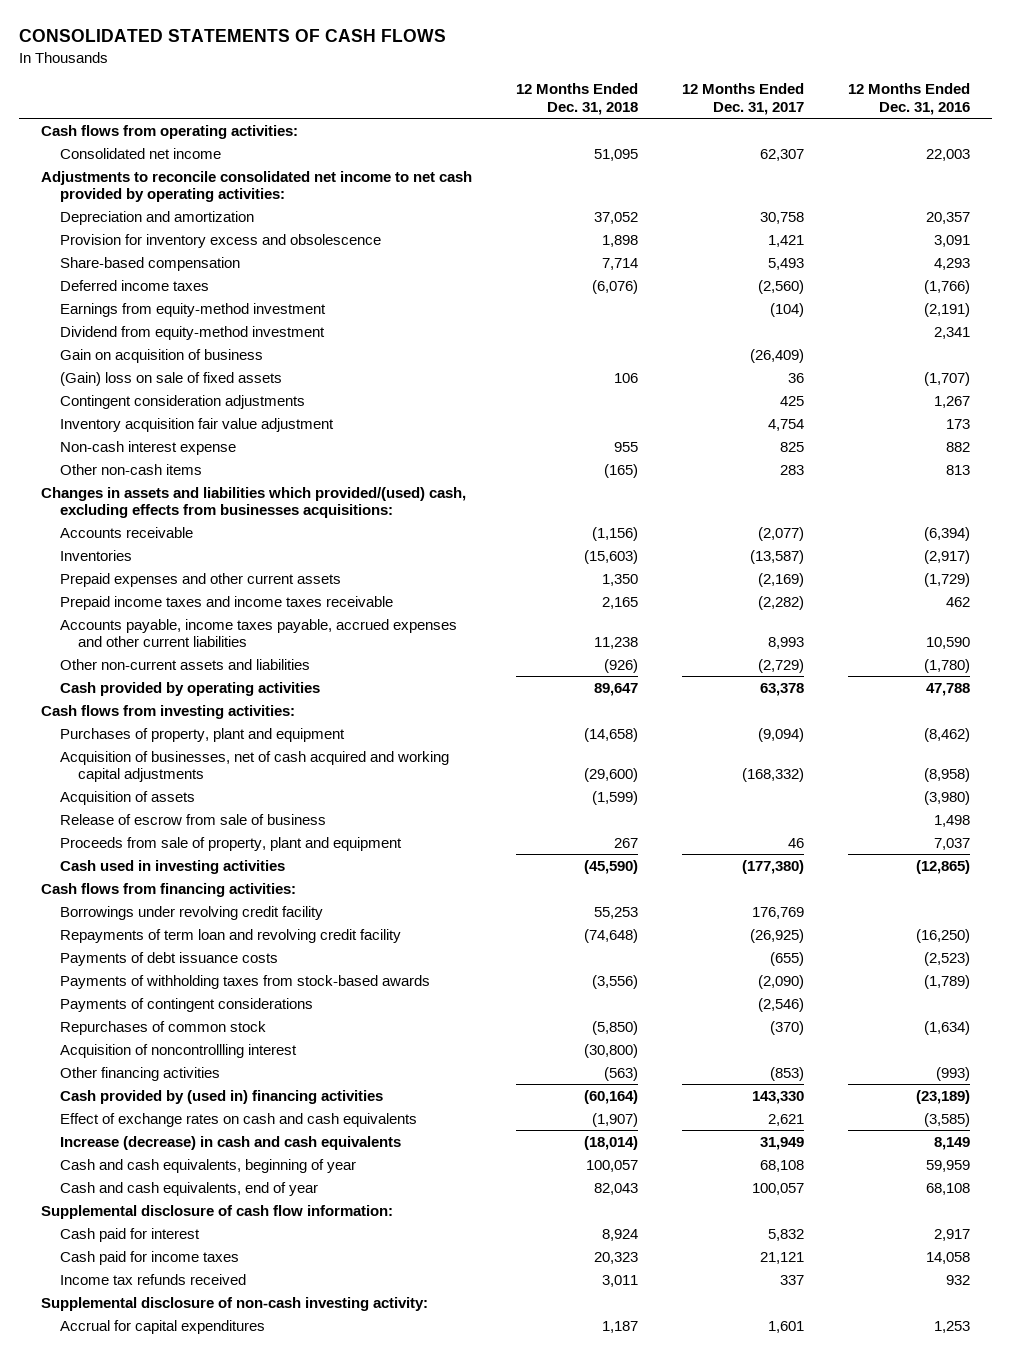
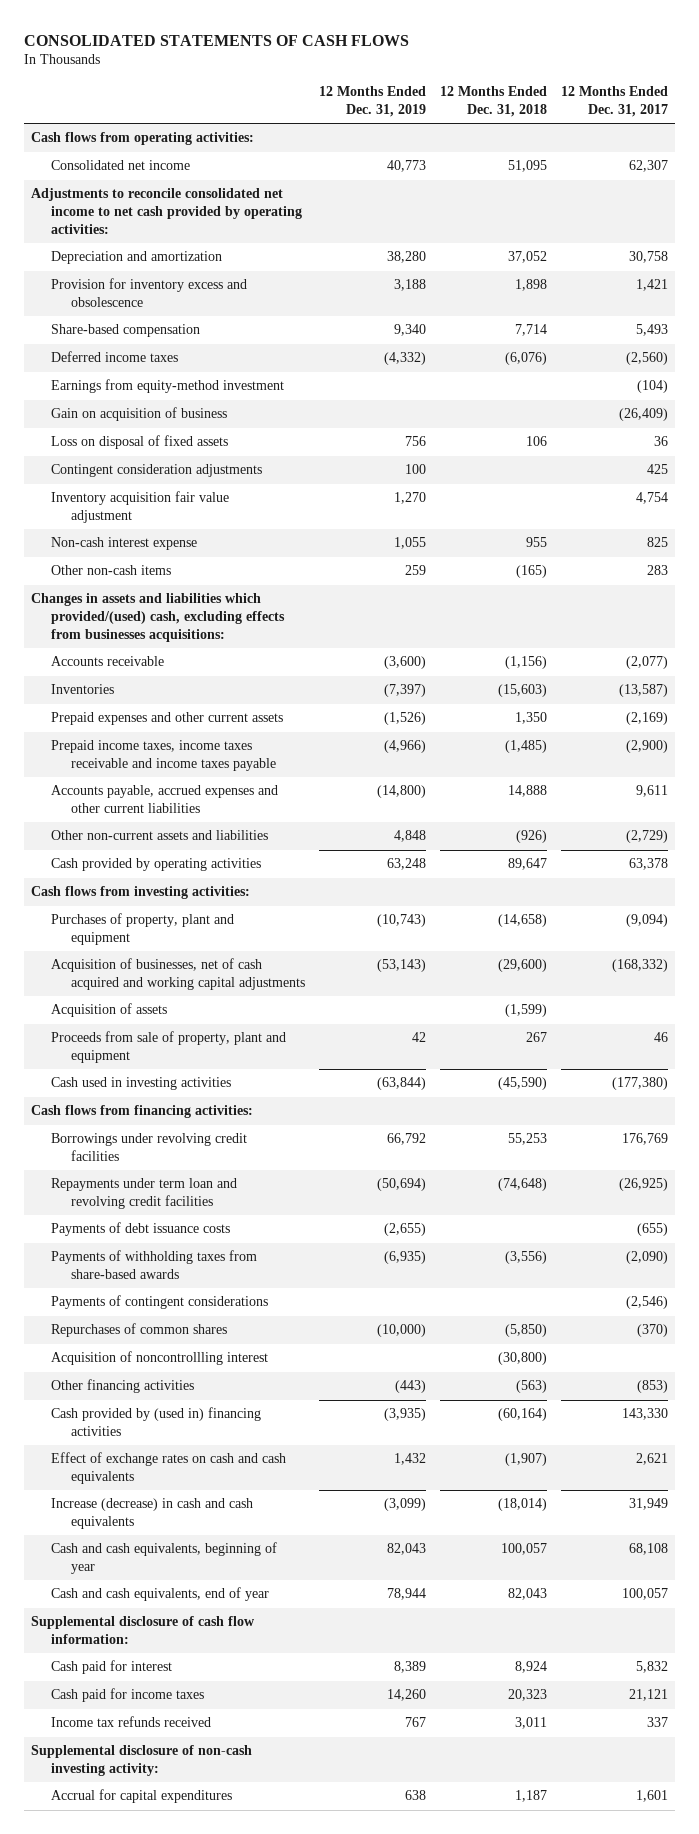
- | 12 Months Ended Dec. 31, 2018 | 12 Months Ended Dec. 31, 2017 | 12 Months Ended Dec. 31, 2016
+ | 12 Months Ended Dec. 31, 2019 | 12 Months Ended Dec. 31, 2018 | 12 Months Ended Dec. 31, 2017
- Dividend from equity-method investment | | | 2,341
- (Gain) loss on sale of fixed assets | 106 | 36 | (1,707)
+ Loss on disposal of fixed assets | 756 | 106 | 36
- Prepaid income taxes and income taxes receivable | 2,165 | (2,282) | 462
- Accounts payable, income taxes payable, accrued expenses and other current liabilities | 11,238 | 8,993 | 10,590
+ Prepaid income taxes, income taxes receivable and income taxes payable | (4,966) | (1,485) | (2,900)
+ Accounts payable, accrued expenses and other current liabilities | (14,800) | 14,888 | 9,611
- Release of escrow from sale of business | | | 1,498
- Borrowings under revolving credit facility | 55,253 | 176,769 |
- Repayments of term loan and revolving credit facility | (74,648) | (26,925) | (16,250)
+ Borrowings under revolving credit facilities | 66,792 | 55,253 | 176,769
+ Repayments under term loan and revolving credit facilities | (50,694) | (74,648) | (26,925)
- Payments of withholding taxes from stock-based awards | (3,556) | (2,090) | (1,789)
+ Payments of withholding taxes from share-based awards | (6,935) | (3,556) | (2,090)
- Repurchases of common stock | (5,850) | (370) | (1,634)
+ Repurchases of common shares | (10,000) | (5,850) | (370)

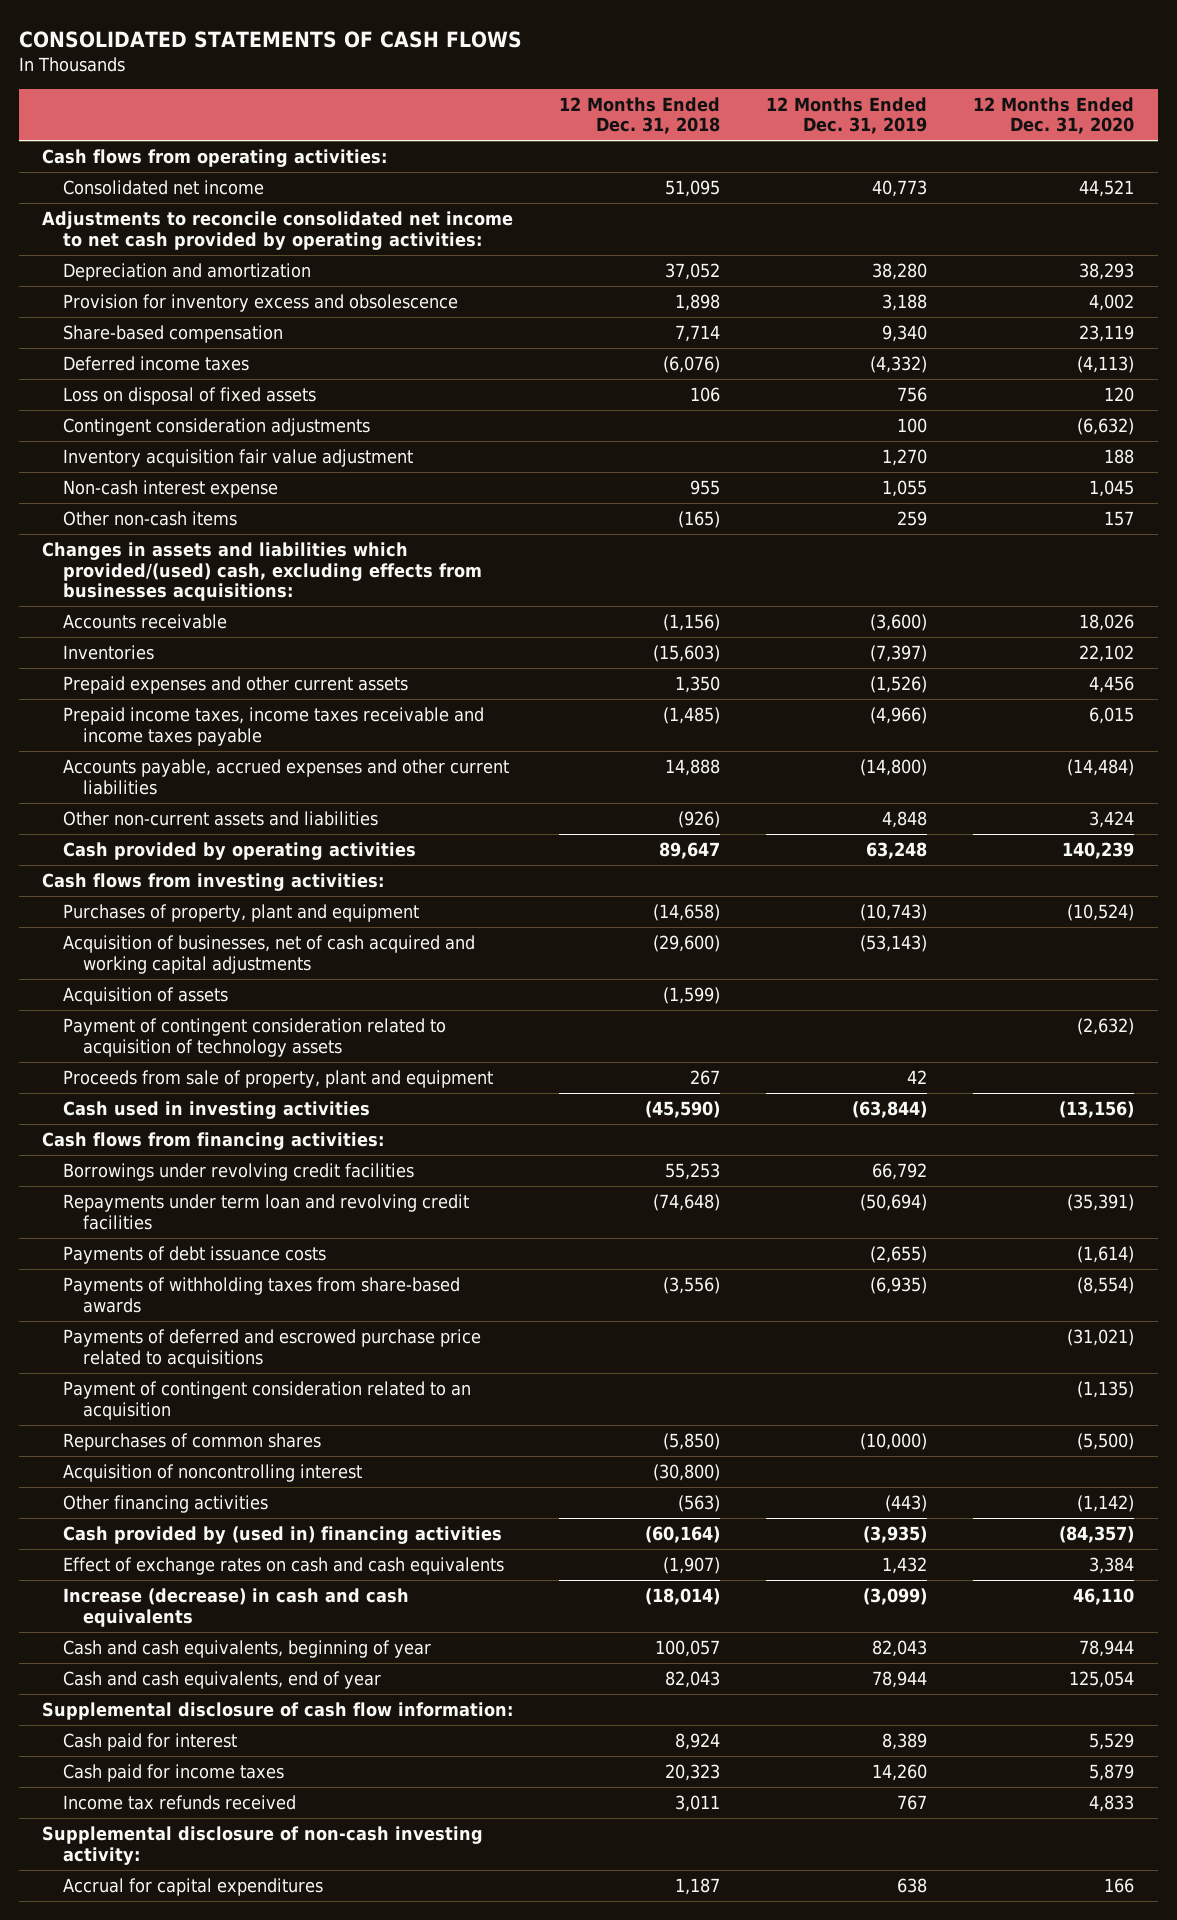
- | 12 Months Ended Dec. 31, 2019 | 12 Months Ended Dec. 31, 2018 | 12 Months Ended Dec. 31, 2017
+ | 12 Months Ended Dec. 31, 2018 | 12 Months Ended Dec. 31, 2019 | 12 Months Ended Dec. 31, 2020
- Earnings from equity-method investment | | | (104)
- Gain on acquisition of business | | | (26,409)
+ Payment of contingent consideration related to acquisition of technology assets | | | (2,632)
- Payments of contingent considerations | | | (2,546)
+ Payments of deferred and escrowed purchase price related to acquisitions | | | (31,021)
+ Payment of contingent consideration related to an acquisition | | | (1,135)
- Acquisition of noncontrollling interest | | (30,800) |
+ Acquisition of noncontrolling interest | (30,800) | |

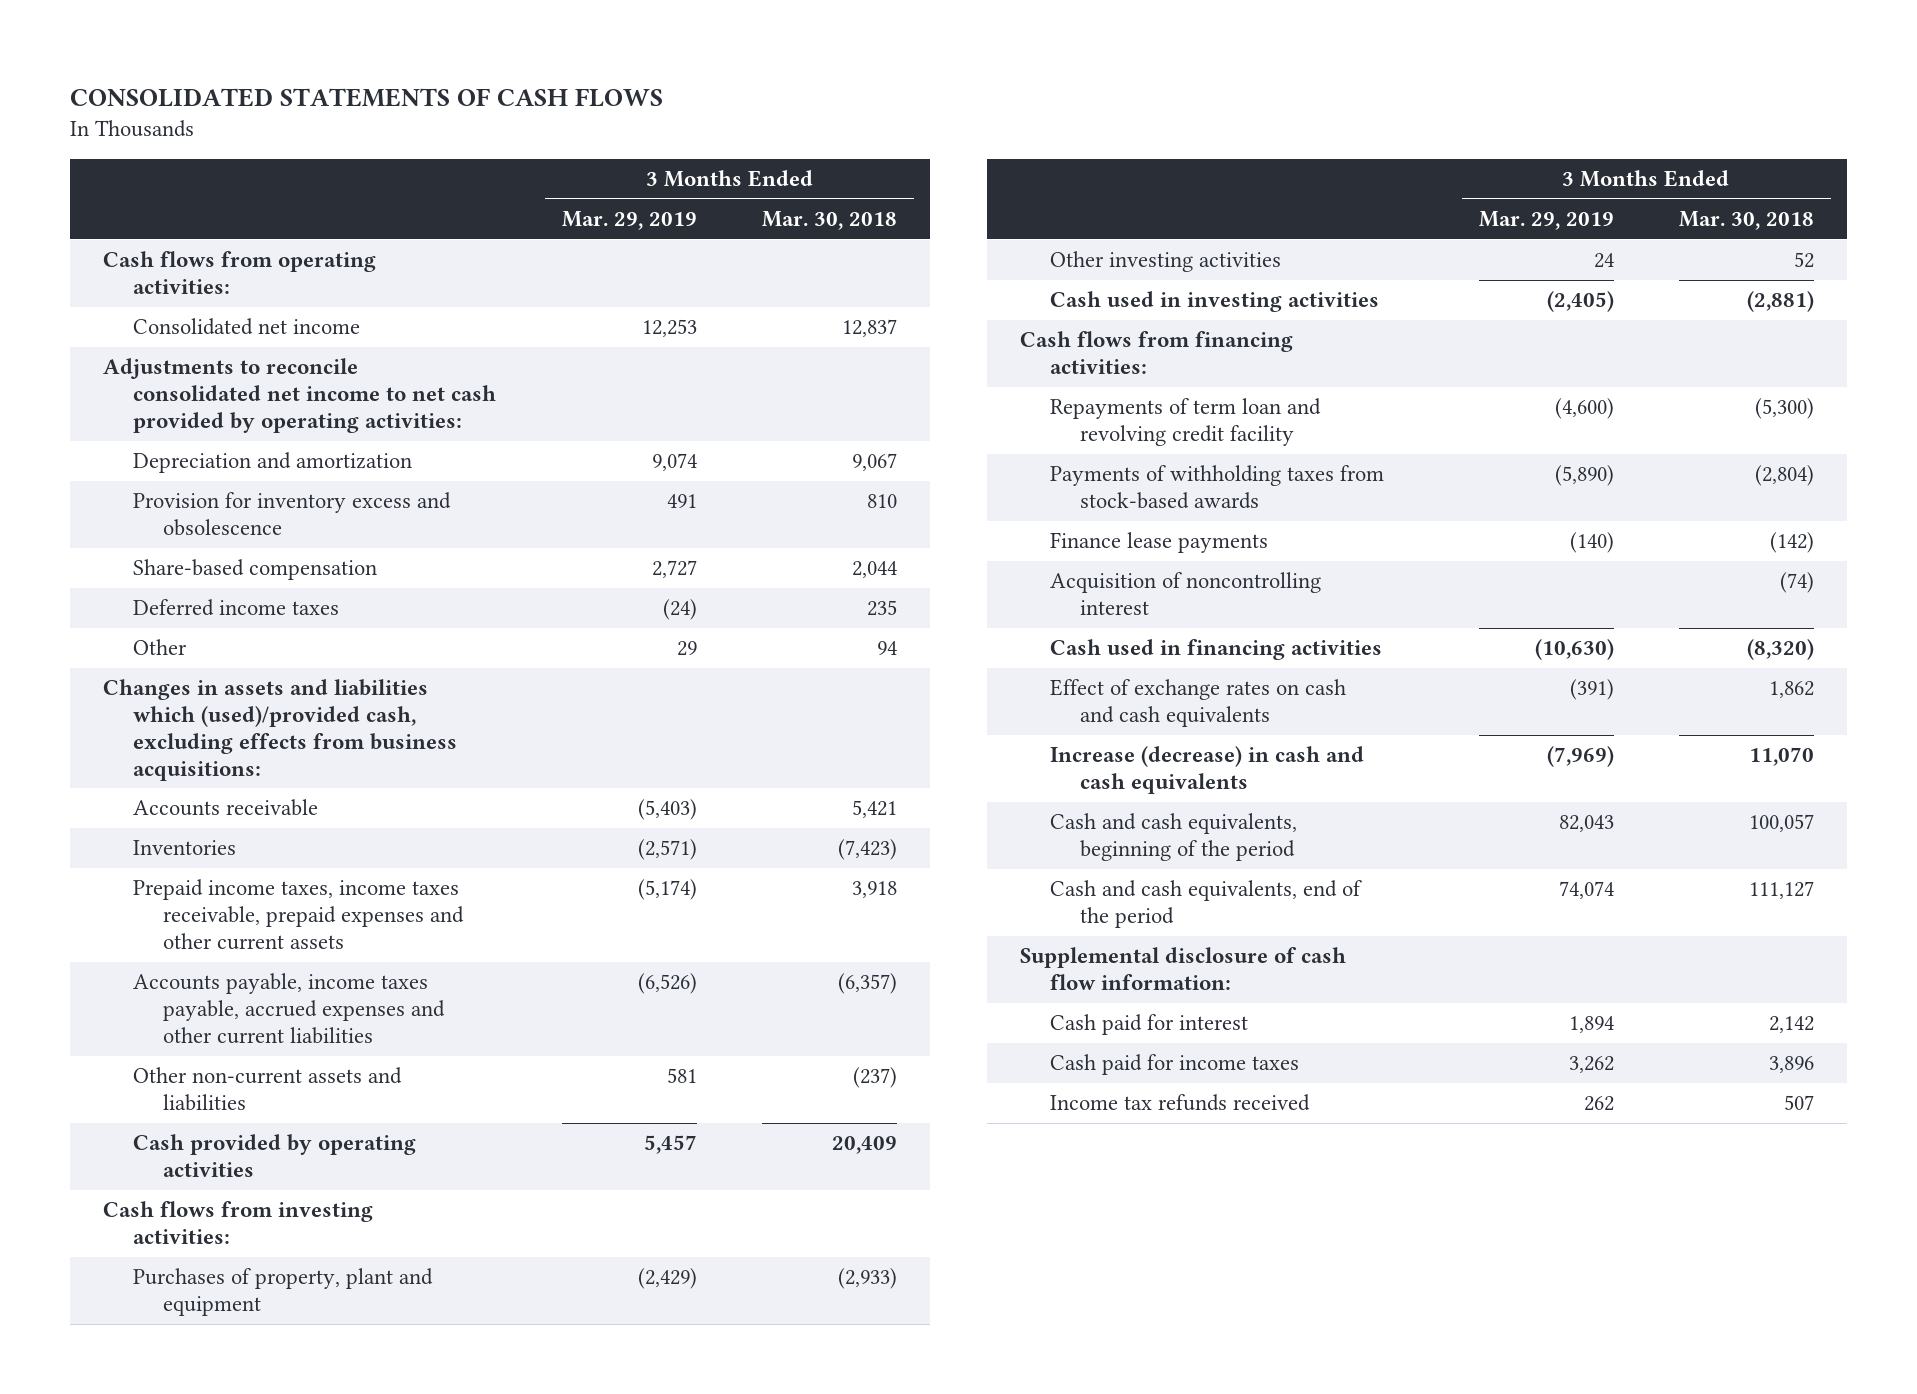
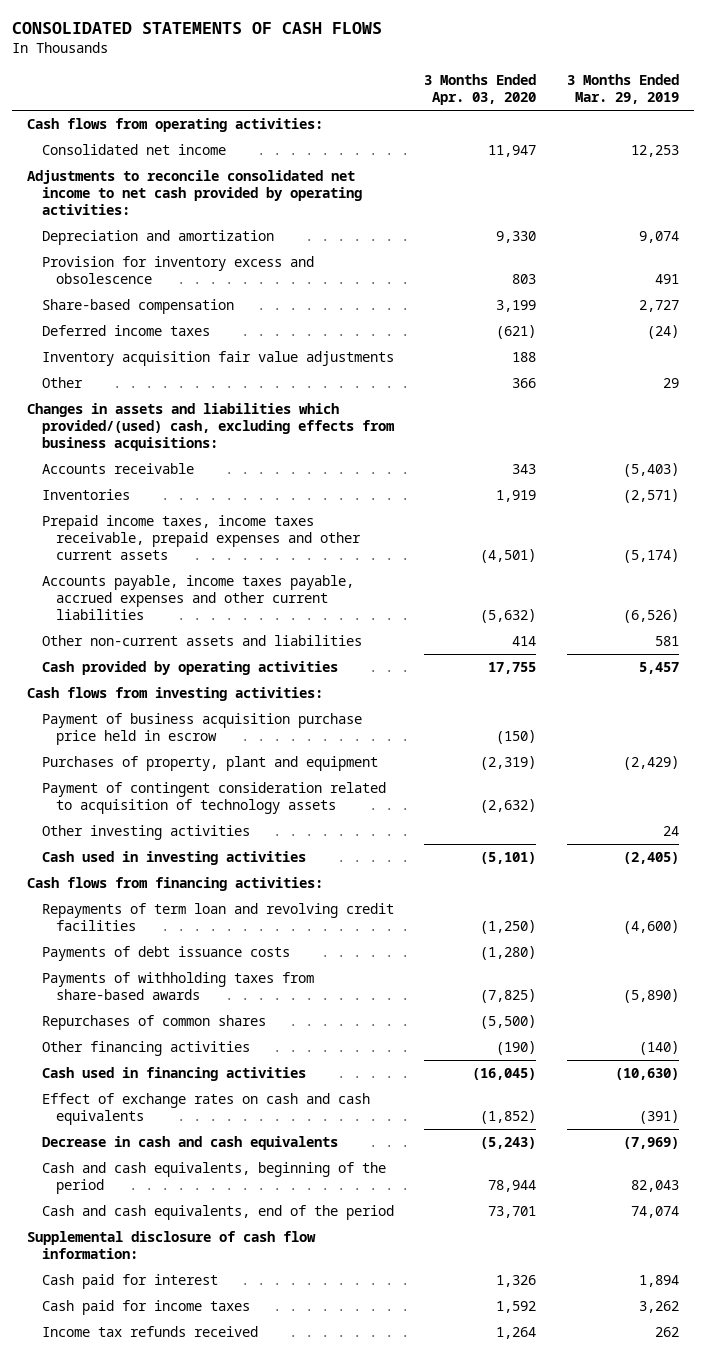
- | 3 Months Ended Mar. 29, 2019 | 3 Months Ended Mar. 30, 2018
+ | 3 Months Ended Apr. 03, 2020 | 3 Months Ended Mar. 29, 2019
+ Inventory acquisition fair value adjustments | 188 |
- Changes in assets and liabilities which (used)/provided cash, excluding effects from business acquisitions:
+ Changes in assets and liabilities which provided/(used) cash, excluding effects from business acquisitions:
+ Payment of business acquisition purchase price held in escrow | (150) |
+ Payment of contingent consideration related to acquisition of technology assets | (2,632) |
- Repayments of term loan and revolving credit facility | (4,600) | (5,300)
- Payments of withholding taxes from stock-based awards | (5,890) | (2,804)
- Finance lease payments | (140) | (142)
- Acquisition of noncontrolling interest | | (74)
+ Repayments of term loan and revolving credit facilities | (1,250) | (4,600)
+ Payments of debt issuance costs | (1,280) |
+ Payments of withholding taxes from share-based awards | (7,825) | (5,890)
+ Repurchases of common shares | (5,500) |
+ Other financing activities | (190) | (140)
- Increase (decrease) in cash and cash equivalents | (7,969) | 11,070
+ Decrease in cash and cash equivalents | (5,243) | (7,969)

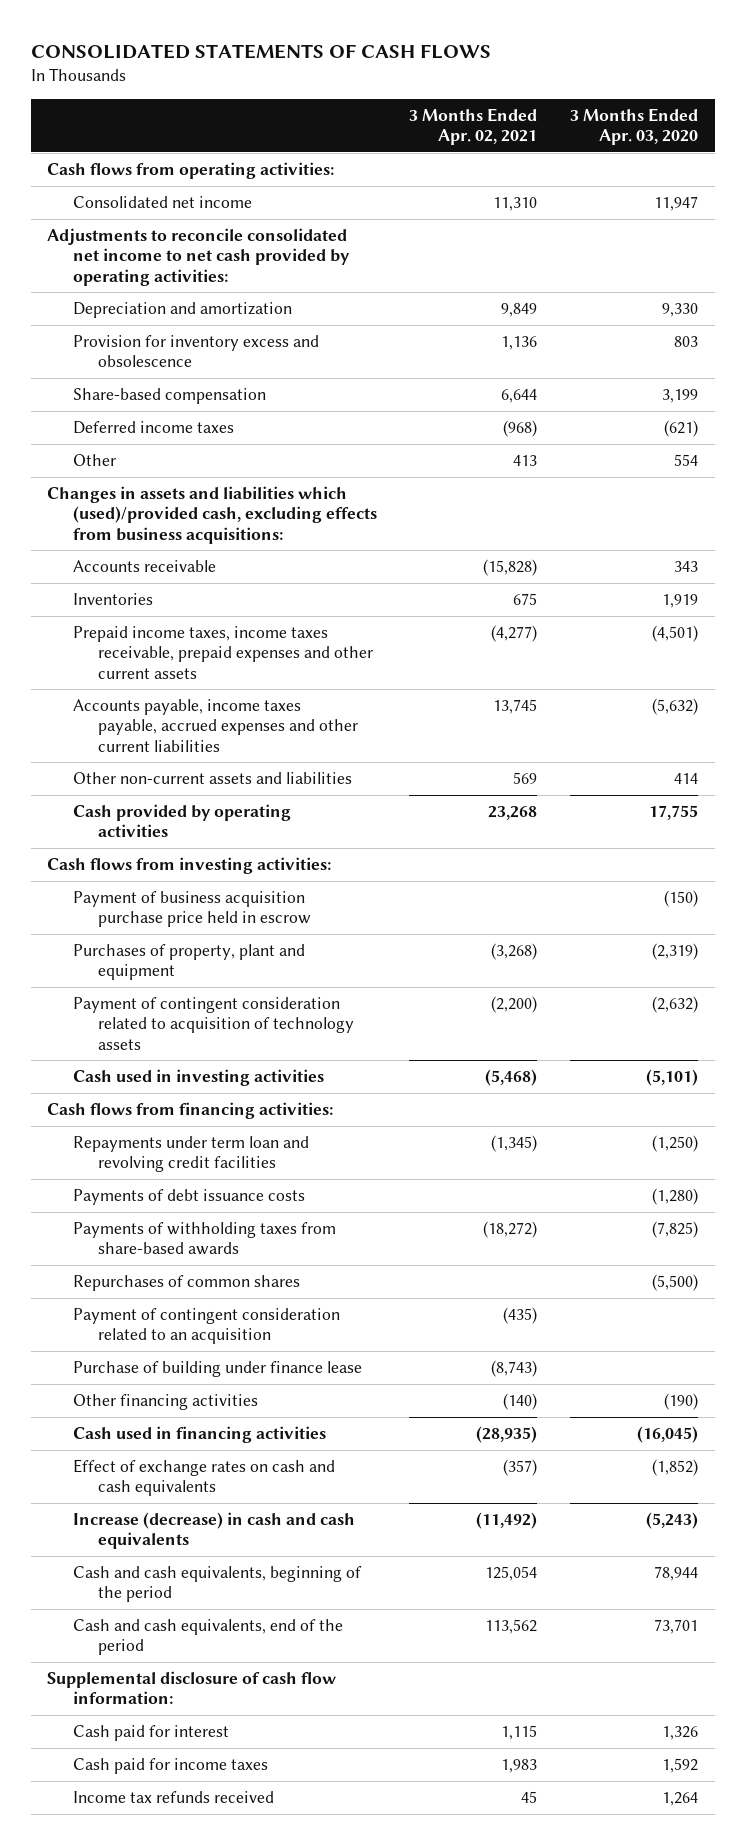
- | 3 Months Ended Apr. 03, 2020 | 3 Months Ended Mar. 29, 2019
+ | 3 Months Ended Apr. 02, 2021 | 3 Months Ended Apr. 03, 2020
- Inventory acquisition fair value adjustments | 188 |
- Other | 366 | 29
- Changes in assets and liabilities which provided/(used) cash, excluding effects from business acquisitions:
+ Other | 413 | 554
+ Changes in assets and liabilities which (used)/provided cash, excluding effects from business acquisitions:
- Other investing activities | | 24
- Repayments of term loan and revolving credit facilities | (1,250) | (4,600)
+ Repayments under term loan and revolving credit facilities | (1,345) | (1,250)
+ Payment of contingent consideration related to an acquisition | (435) |
+ Purchase of building under finance lease | (8,743) |
- Decrease in cash and cash equivalents | (5,243) | (7,969)
+ Increase (decrease) in cash and cash equivalents | (11,492) | (5,243)

